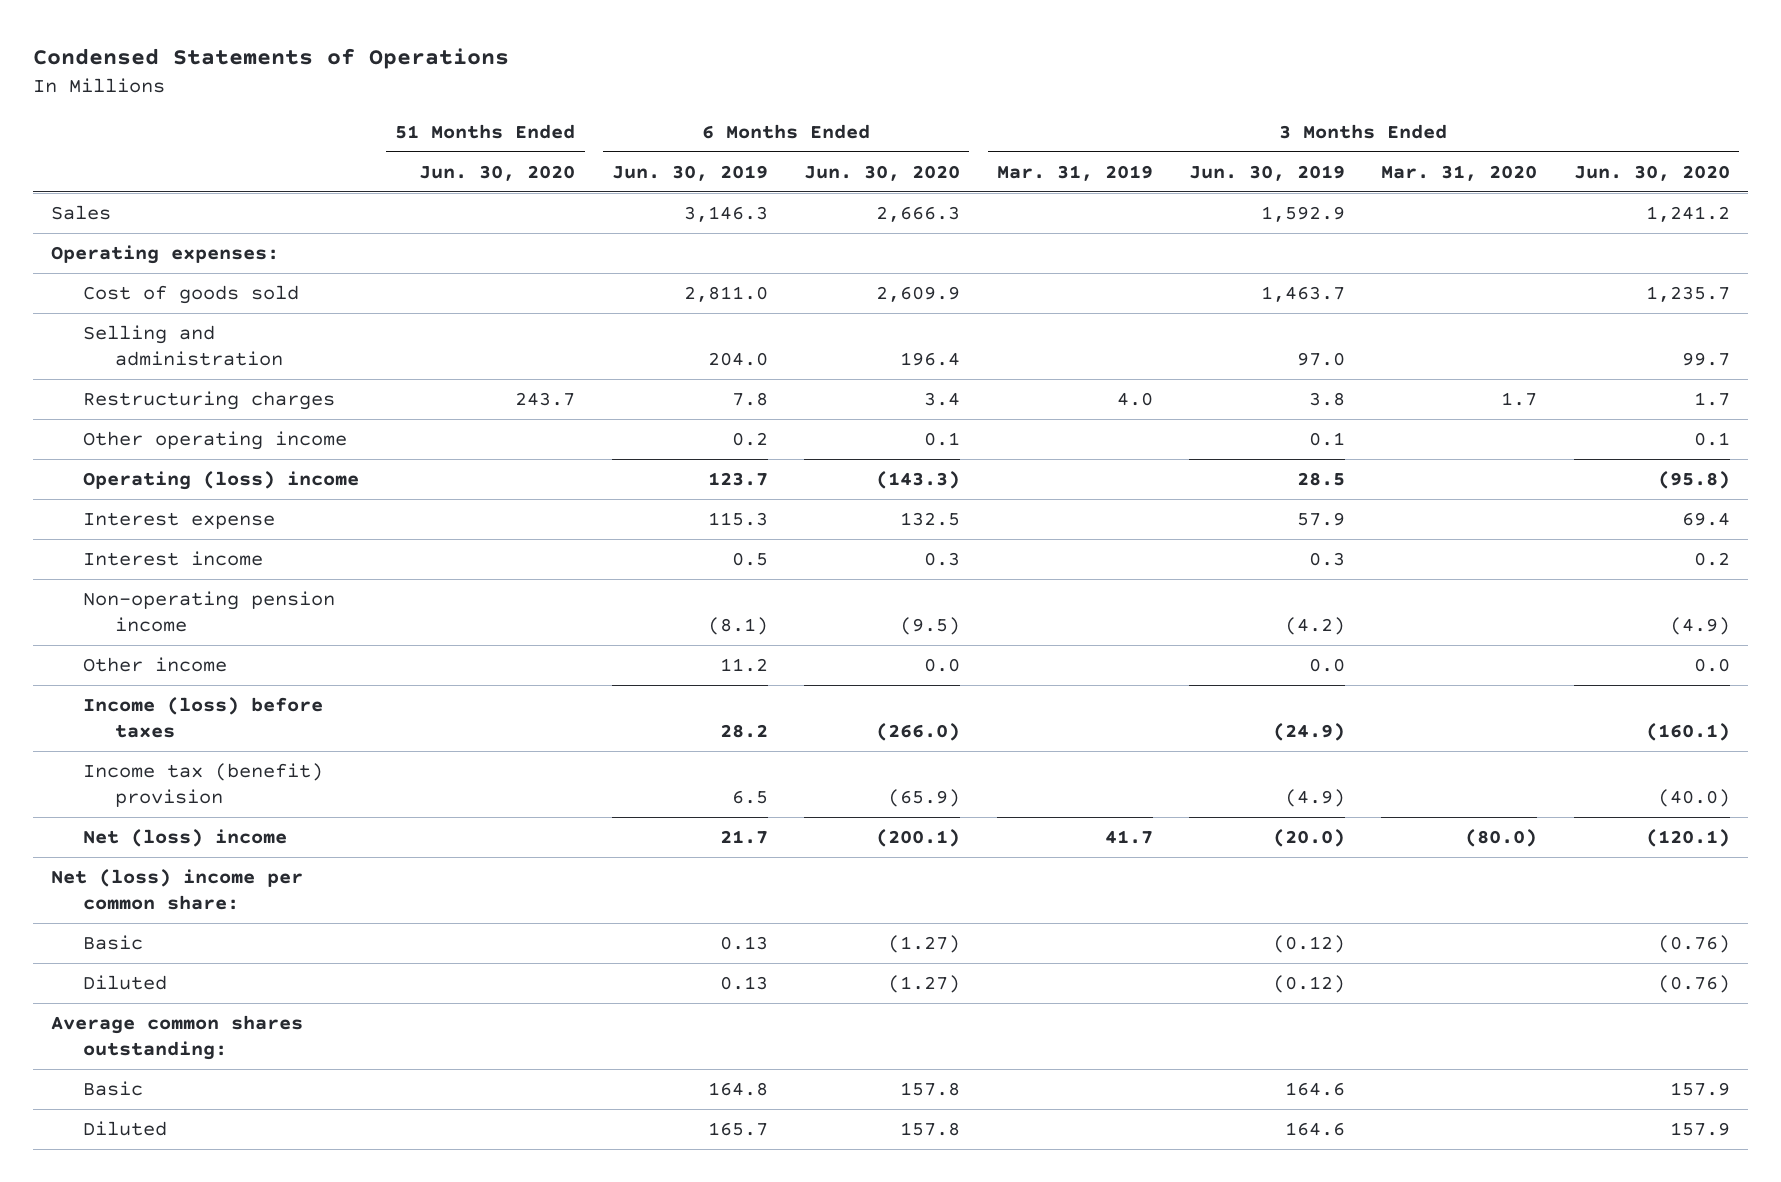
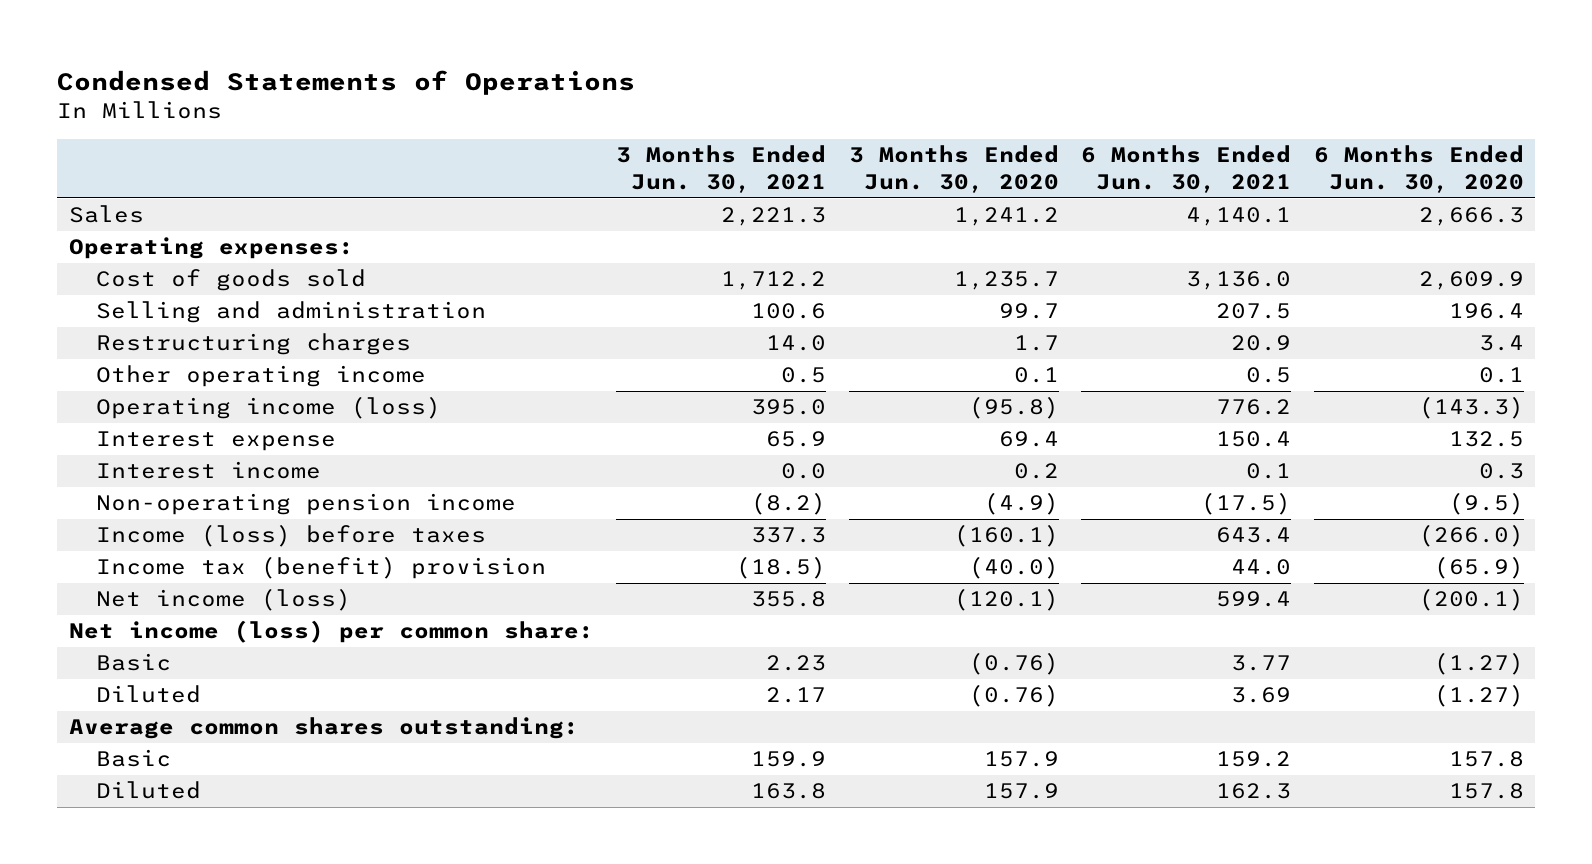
- | 51 Months Ended Jun. 30, 2020 | 6 Months Ended Jun. 30, 2019 | 6 Months Ended Jun. 30, 2020 | 3 Months Ended Mar. 31, 2019 | 3 Months Ended Jun. 30, 2019 | 3 Months Ended Mar. 31, 2020 | 3 Months Ended Jun. 30, 2020
+ | 3 Months Ended Jun. 30, 2021 | 3 Months Ended Jun. 30, 2020 | 6 Months Ended Jun. 30, 2021 | 6 Months Ended Jun. 30, 2020
- Operating (loss) income | | 123.7 | (143.3) | | 28.5 | | (95.8)
+ Operating income (loss) | 395.0 | (95.8) | 776.2 | (143.3)
- Other income | | 11.2 | 0.0 | | 0.0 | | 0.0
- Net (loss) income | | 21.7 | (200.1) | 41.7 | (20.0) | (80.0) | (120.1)
- Net (loss) income per common share:
+ Net income (loss) | 355.8 | (120.1) | 599.4 | (200.1)
+ Net income (loss) per common share:

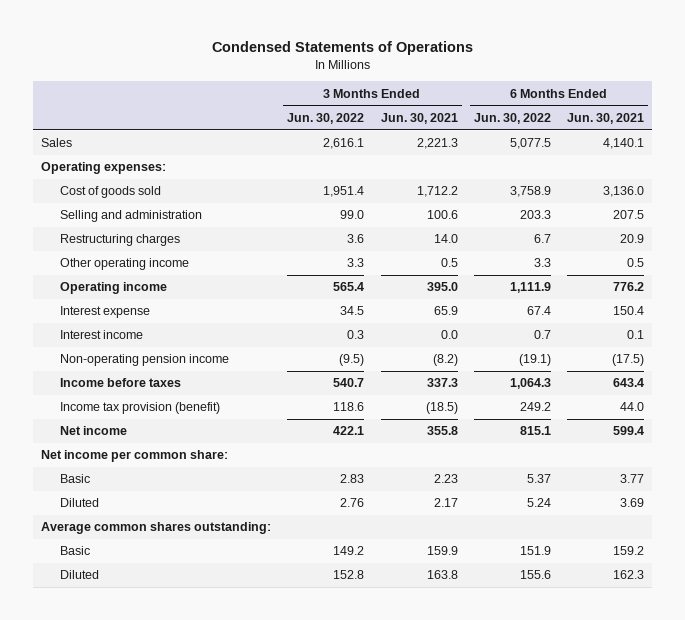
- | 3 Months Ended Jun. 30, 2021 | 3 Months Ended Jun. 30, 2020 | 6 Months Ended Jun. 30, 2021 | 6 Months Ended Jun. 30, 2020
+ | 3 Months Ended Jun. 30, 2022 | 3 Months Ended Jun. 30, 2021 | 6 Months Ended Jun. 30, 2022 | 6 Months Ended Jun. 30, 2021
- Operating income (loss) | 395.0 | (95.8) | 776.2 | (143.3)
+ Operating income | 565.4 | 395.0 | 1,111.9 | 776.2
- Income (loss) before taxes | 337.3 | (160.1) | 643.4 | (266.0)
- Income tax (benefit) provision | (18.5) | (40.0) | 44.0 | (65.9)
- Net income (loss) | 355.8 | (120.1) | 599.4 | (200.1)
- Net income (loss) per common share:
+ Income before taxes | 540.7 | 337.3 | 1,064.3 | 643.4
+ Income tax provision (benefit) | 118.6 | (18.5) | 249.2 | 44.0
+ Net income | 422.1 | 355.8 | 815.1 | 599.4
+ Net income per common share:

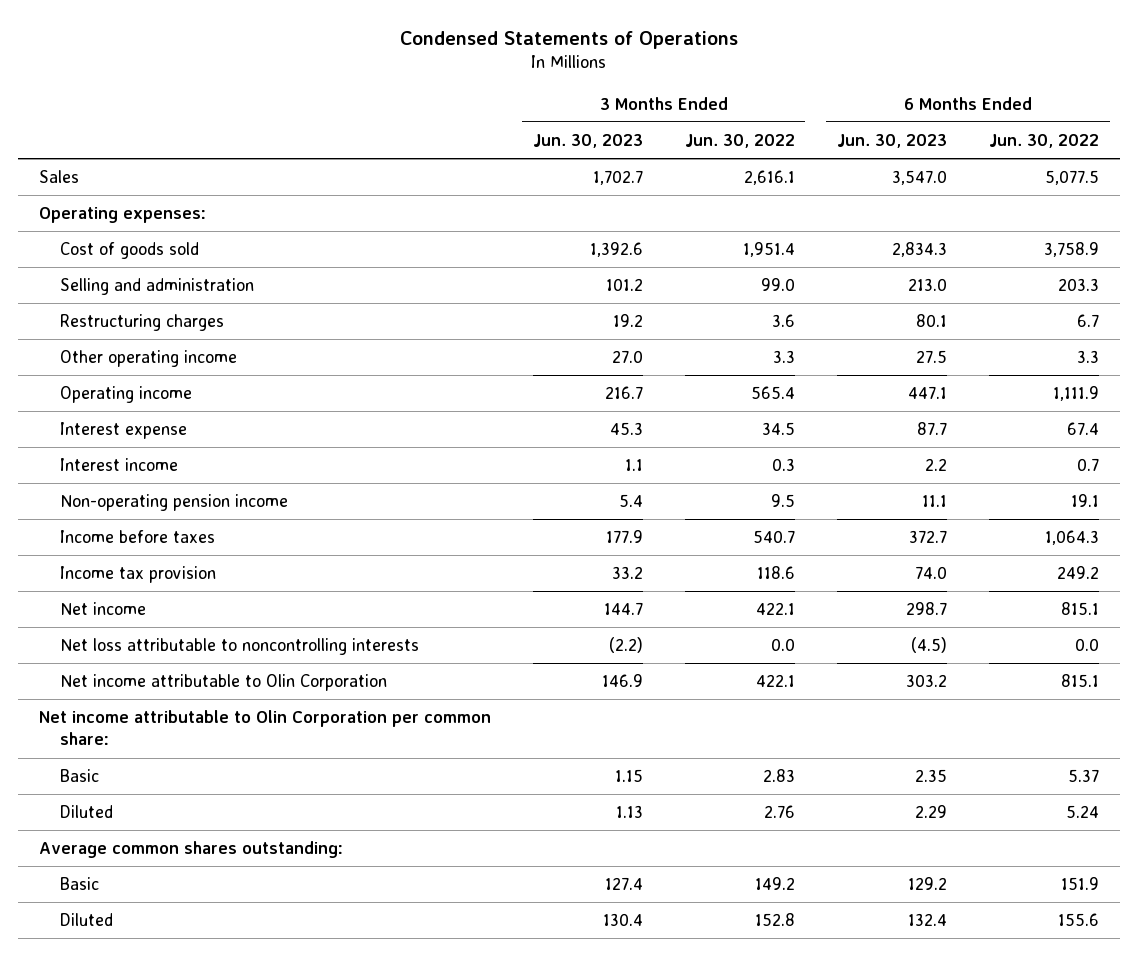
- | 3 Months Ended Jun. 30, 2022 | 3 Months Ended Jun. 30, 2021 | 6 Months Ended Jun. 30, 2022 | 6 Months Ended Jun. 30, 2021
+ | 3 Months Ended Jun. 30, 2023 | 3 Months Ended Jun. 30, 2022 | 6 Months Ended Jun. 30, 2023 | 6 Months Ended Jun. 30, 2022
- Non-operating pension income | (9.5) | (8.2) | (19.1) | (17.5)
+ Non-operating pension income | 5.4 | 9.5 | 11.1 | 19.1
- Income tax provision (benefit) | 118.6 | (18.5) | 249.2 | 44.0
+ Income tax provision | 33.2 | 118.6 | 74.0 | 249.2
- Net income per common share:
+ Net loss attributable to noncontrolling interests | (2.2) | 0.0 | (4.5) | 0.0
+ Net income attributable to Olin Corporation | 146.9 | 422.1 | 303.2 | 815.1
+ Net income attributable to Olin Corporation per common share:

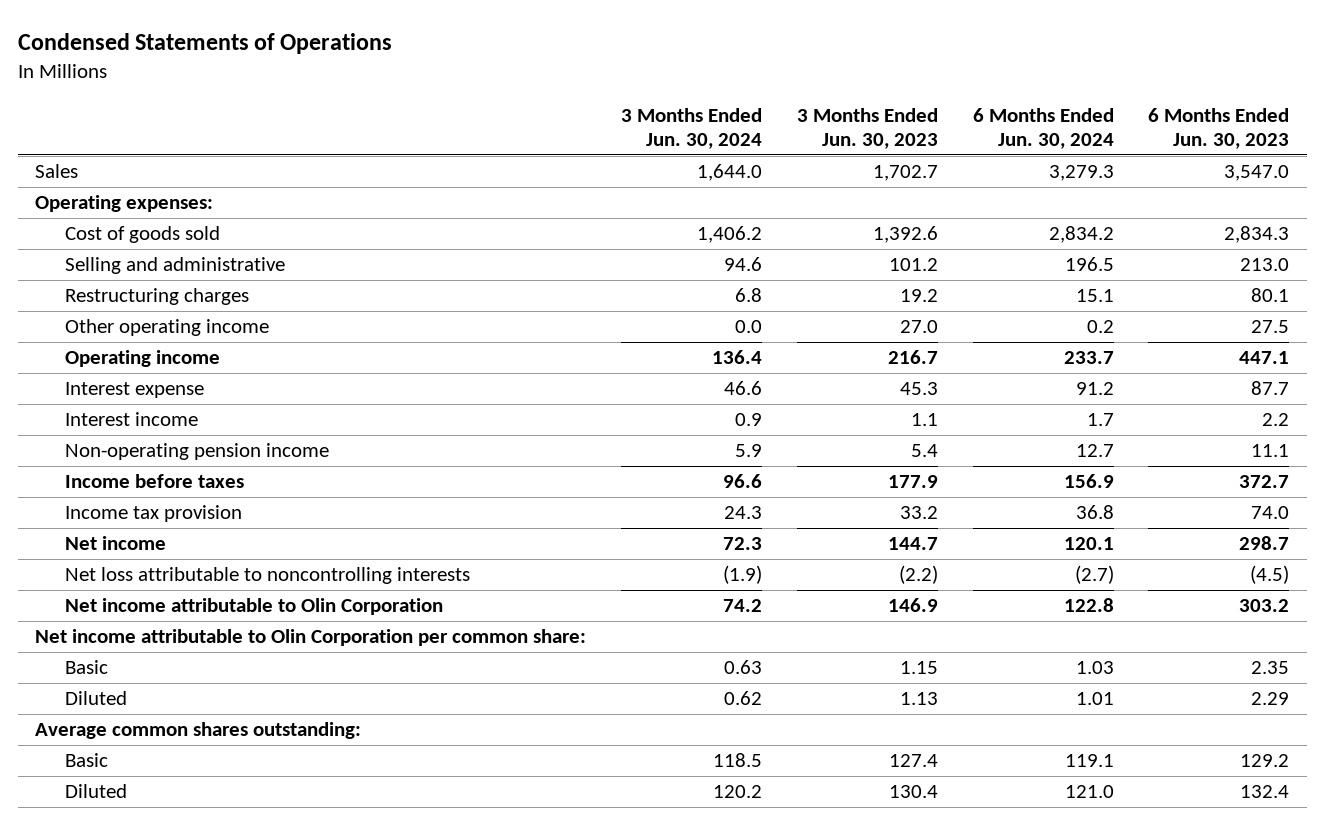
- | 3 Months Ended Jun. 30, 2023 | 3 Months Ended Jun. 30, 2022 | 6 Months Ended Jun. 30, 2023 | 6 Months Ended Jun. 30, 2022
+ | 3 Months Ended Jun. 30, 2024 | 3 Months Ended Jun. 30, 2023 | 6 Months Ended Jun. 30, 2024 | 6 Months Ended Jun. 30, 2023
- Selling and administration | 101.2 | 99.0 | 213.0 | 203.3
+ Selling and administrative | 94.6 | 101.2 | 196.5 | 213.0

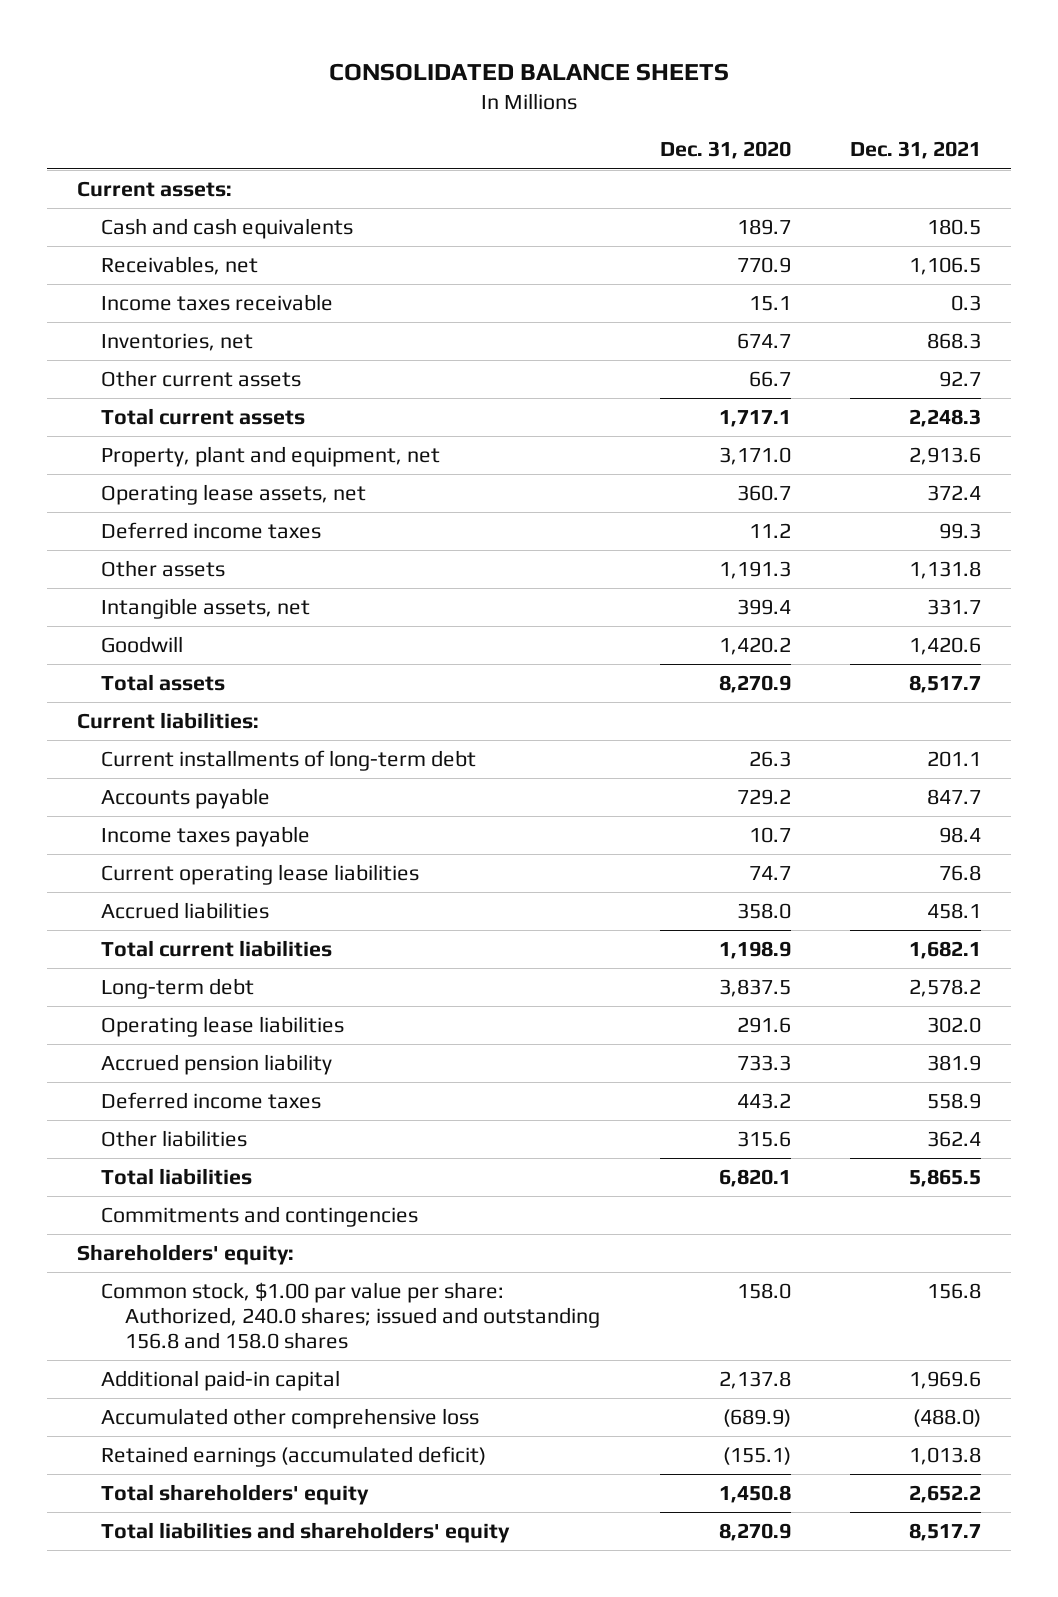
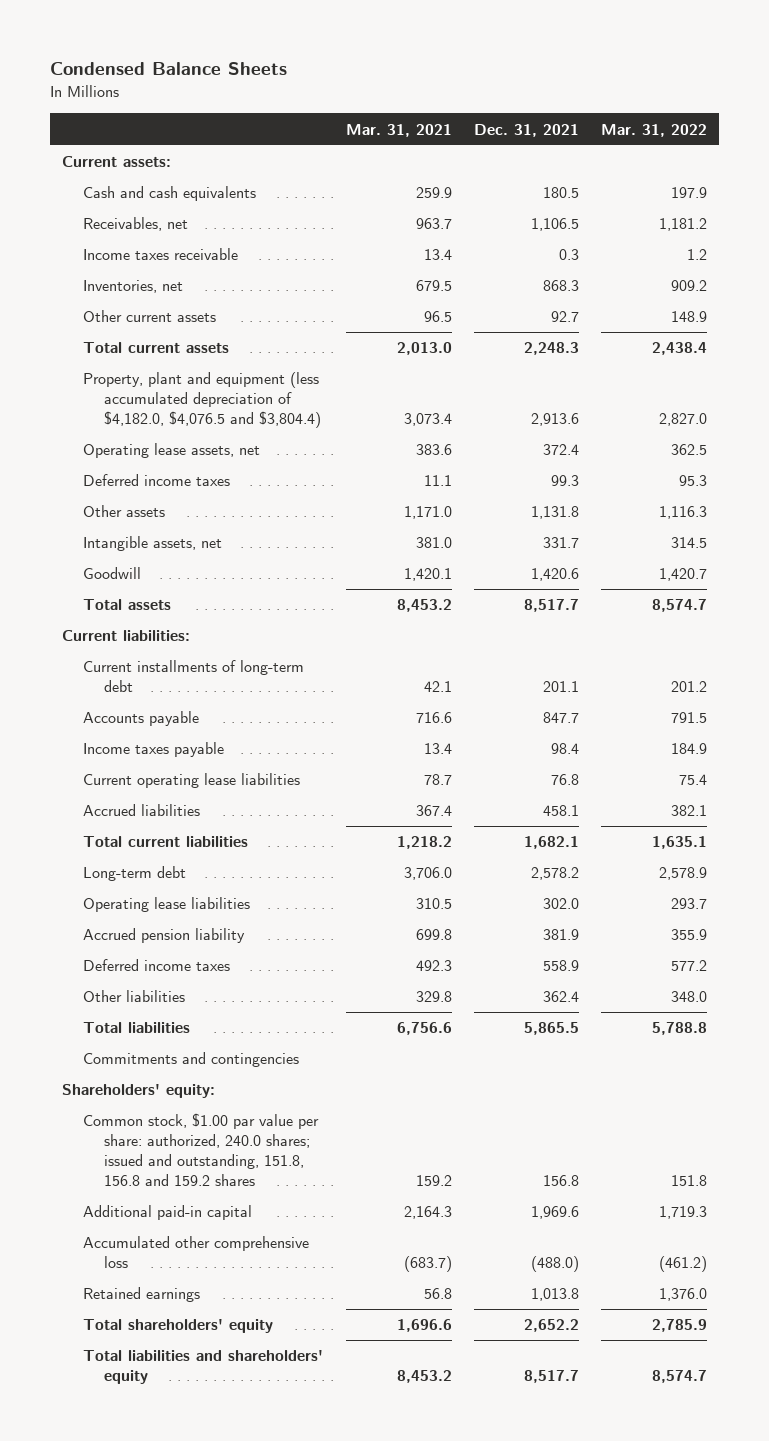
- CONSOLIDATED BALANCE SHEETS
+ Condensed Balance Sheets
- | Dec. 31, 2020 | Dec. 31, 2021
+ | Mar. 31, 2021 | Dec. 31, 2021 | Mar. 31, 2022
- Property, plant and equipment, net | 3,171.0 | 2,913.6
+ Property, plant and equipment (less accumulated depreciation of $4,182.0, $4,076.5 and $3,804.4) | 3,073.4 | 2,913.6 | 2,827.0
- Common stock, $1.00 par value per share: Authorized, 240.0 shares; issued and outstanding 156.8 and 158.0 shares | 158.0 | 156.8
+ Common stock, $1.00 par value per share: authorized, 240.0 shares; issued and outstanding, 151.8, 156.8 and 159.2 shares | 159.2 | 156.8 | 151.8
- Retained earnings (accumulated deficit) | (155.1) | 1,013.8
+ Retained earnings | 56.8 | 1,013.8 | 1,376.0

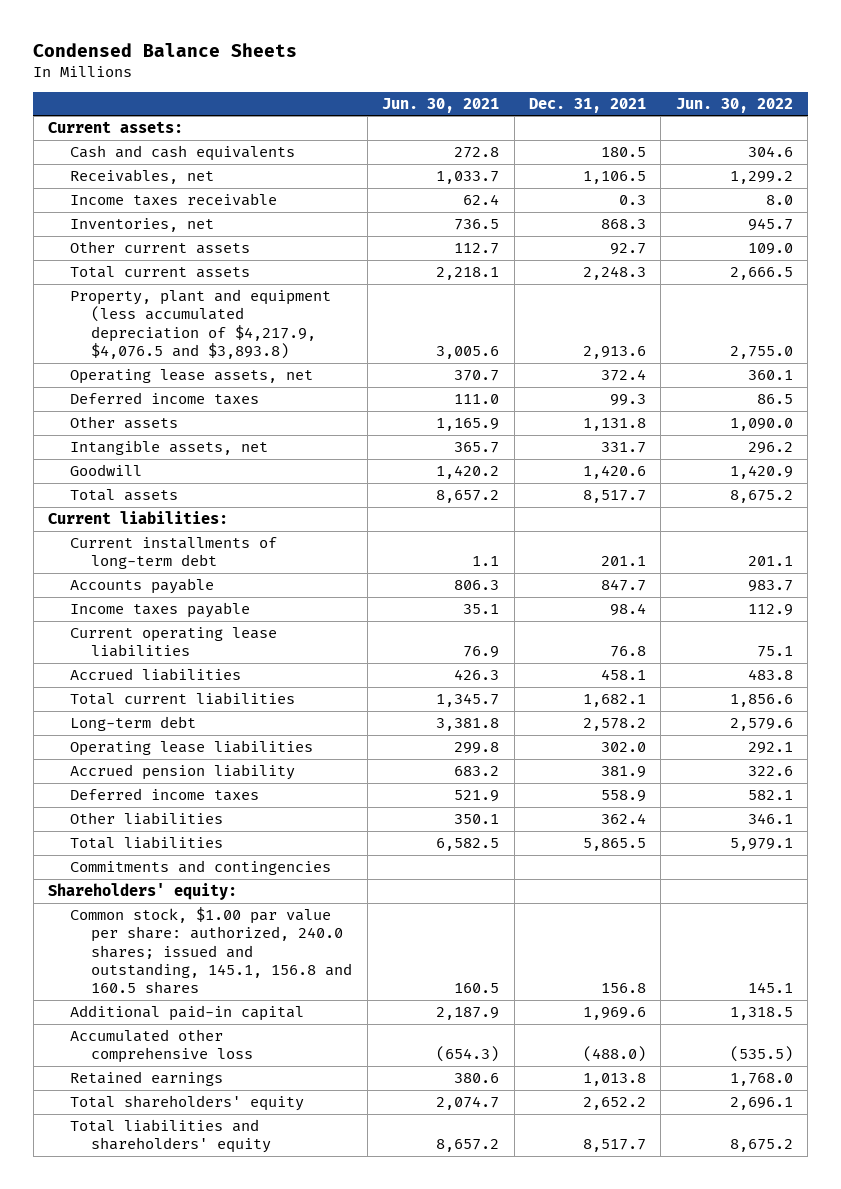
- | Mar. 31, 2021 | Dec. 31, 2021 | Mar. 31, 2022
+ | Jun. 30, 2021 | Dec. 31, 2021 | Jun. 30, 2022
- Property, plant and equipment (less accumulated depreciation of $4,182.0, $4,076.5 and $3,804.4) | 3,073.4 | 2,913.6 | 2,827.0
+ Property, plant and equipment (less accumulated depreciation of $4,217.9, $4,076.5 and $3,893.8) | 3,005.6 | 2,913.6 | 2,755.0
- Common stock, $1.00 par value per share: authorized, 240.0 shares; issued and outstanding, 151.8, 156.8 and 159.2 shares | 159.2 | 156.8 | 151.8
+ Common stock, $1.00 par value per share: authorized, 240.0 shares; issued and outstanding, 145.1, 156.8 and 160.5 shares | 160.5 | 156.8 | 145.1

